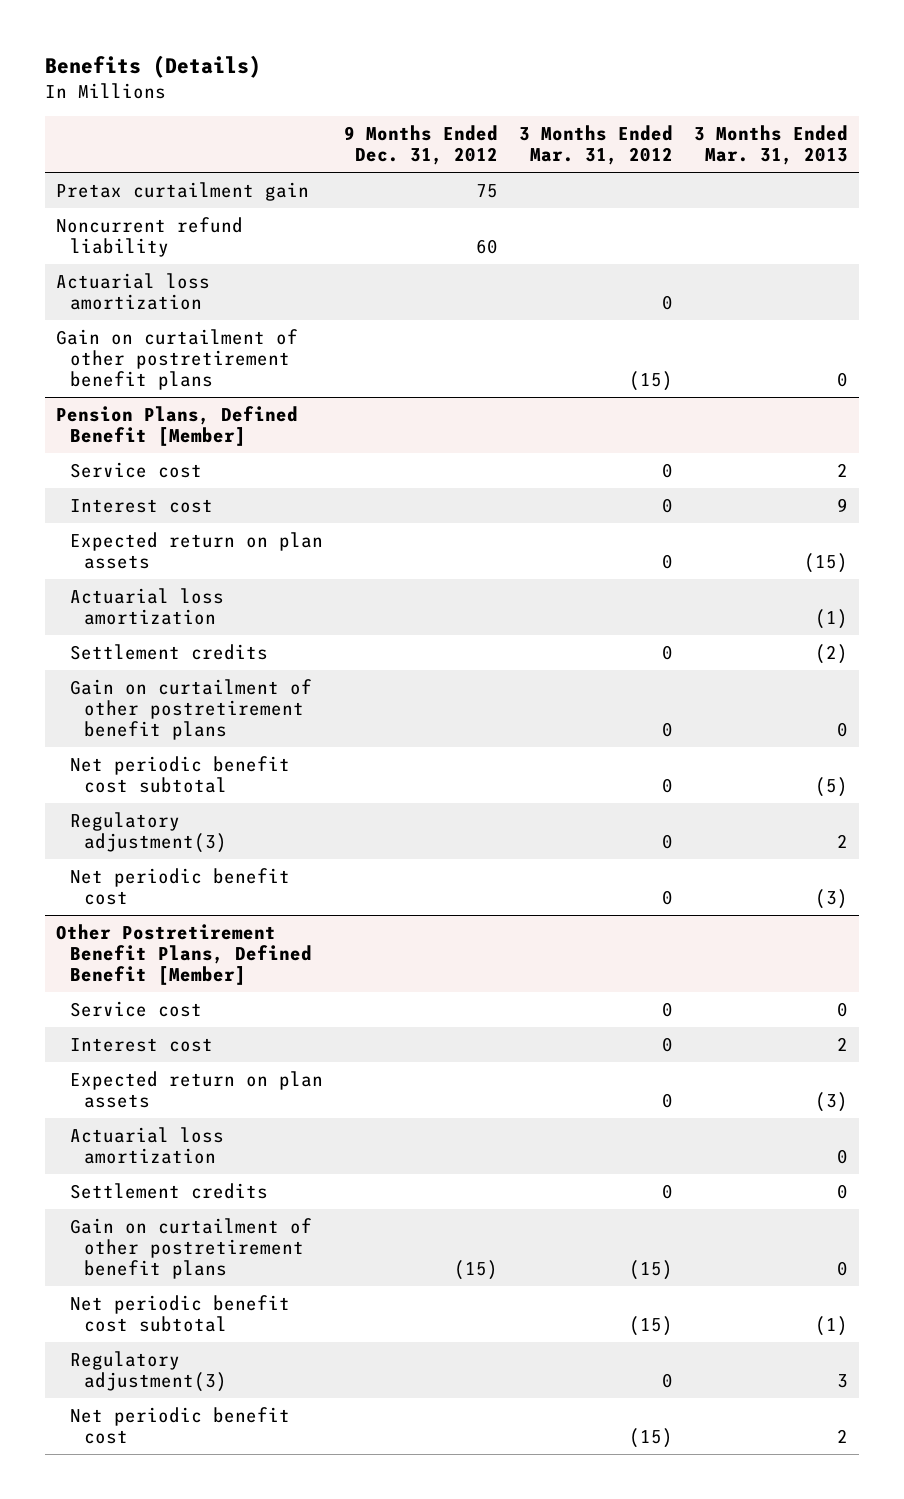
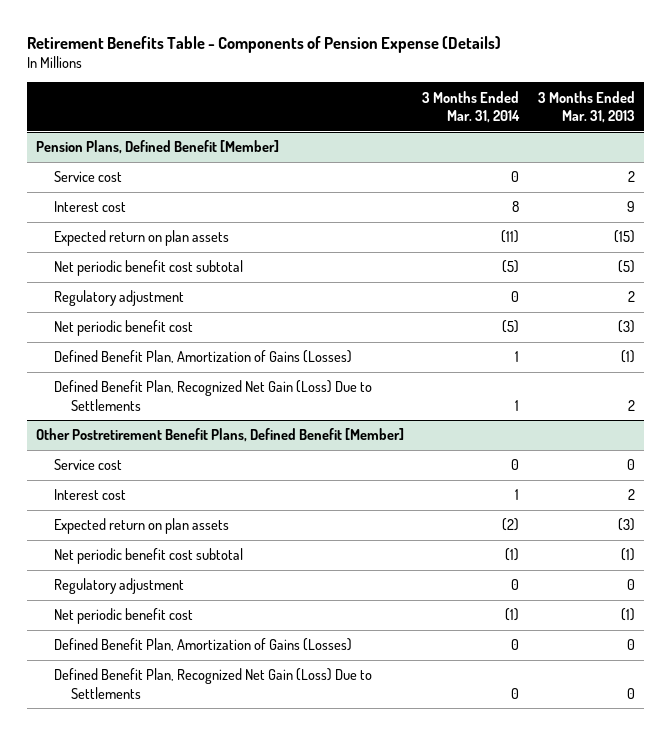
- Benefits (Details)
+ Retirement Benefits Table - Components of Pension Expense (Details)
- | 9 Months Ended Dec. 31, 2012 | 3 Months Ended Mar. 31, 2012 | 3 Months Ended Mar. 31, 2013
+ | 3 Months Ended Mar. 31, 2014 | 3 Months Ended Mar. 31, 2013
- Pretax curtailment gain | 75 | |
- Noncurrent refund liability | 60 | |
- Actuarial loss amortization | | 0 |
- Gain on curtailment of other postretirement benefit plans | | (15) | 0
@ Pension Plans, Defined Benefit [Member]
- Actuarial loss amortization | | | (1)
- Settlement credits | | 0 | (2)
- Gain on curtailment of other postretirement benefit plans | | 0 | 0
- Regulatory adjustment(3) | | 0 | 2
+ Regulatory adjustment | 0 | 2
+ Defined Benefit Plan, Amortization of Gains (Losses) | 1 | (1)
+ Defined Benefit Plan, Recognized Net Gain (Loss) Due to Settlements | 1 | 2
@ Other Postretirement Benefit Plans, Defined Benefit [Member]
- Actuarial loss amortization | | | 0
- Settlement credits | | 0 | 0
- Gain on curtailment of other postretirement benefit plans | (15) | (15) | 0
- Regulatory adjustment(3) | | 0 | 3
- Net periodic benefit cost | | (15) | 2
+ Regulatory adjustment | 0 | 0
+ Net periodic benefit cost | (1) | (1)
+ Defined Benefit Plan, Amortization of Gains (Losses) | 0 | 0
+ Defined Benefit Plan, Recognized Net Gain (Loss) Due to Settlements | 0 | 0

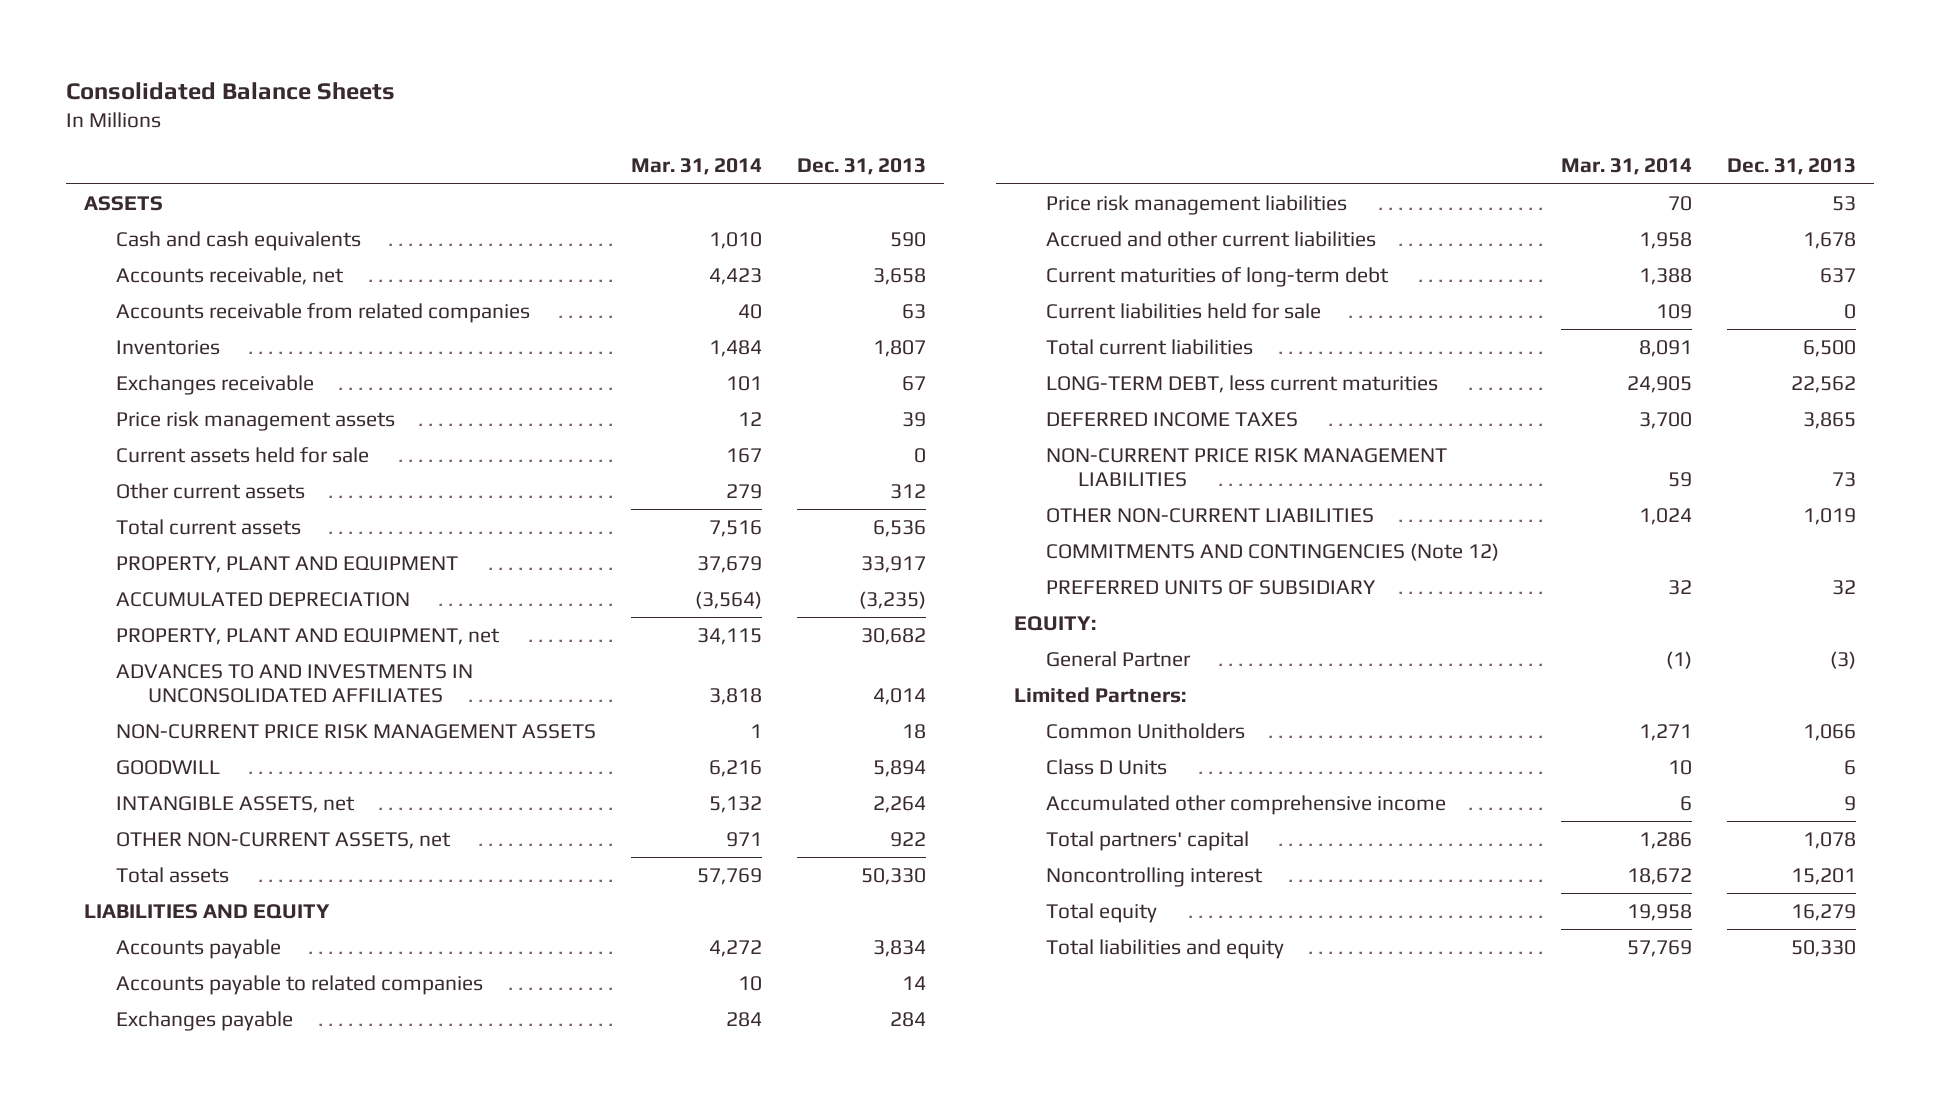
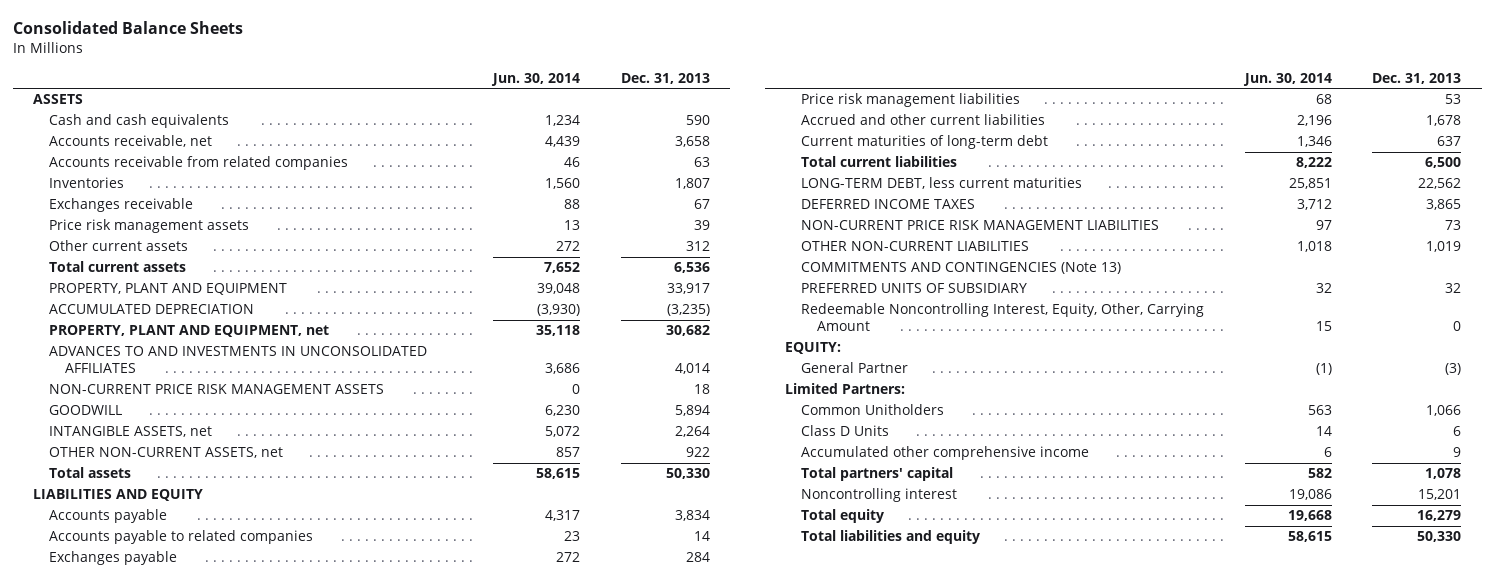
- | Mar. 31, 2014 | Dec. 31, 2013
+ | Jun. 30, 2014 | Dec. 31, 2013
- Current assets held for sale | 167 | 0
- Current liabilities held for sale | 109 | 0
- COMMITMENTS AND CONTINGENCIES (Note 12)
+ COMMITMENTS AND CONTINGENCIES (Note 13)
+ Redeemable Noncontrolling Interest, Equity, Other, Carrying Amount | 15 | 0

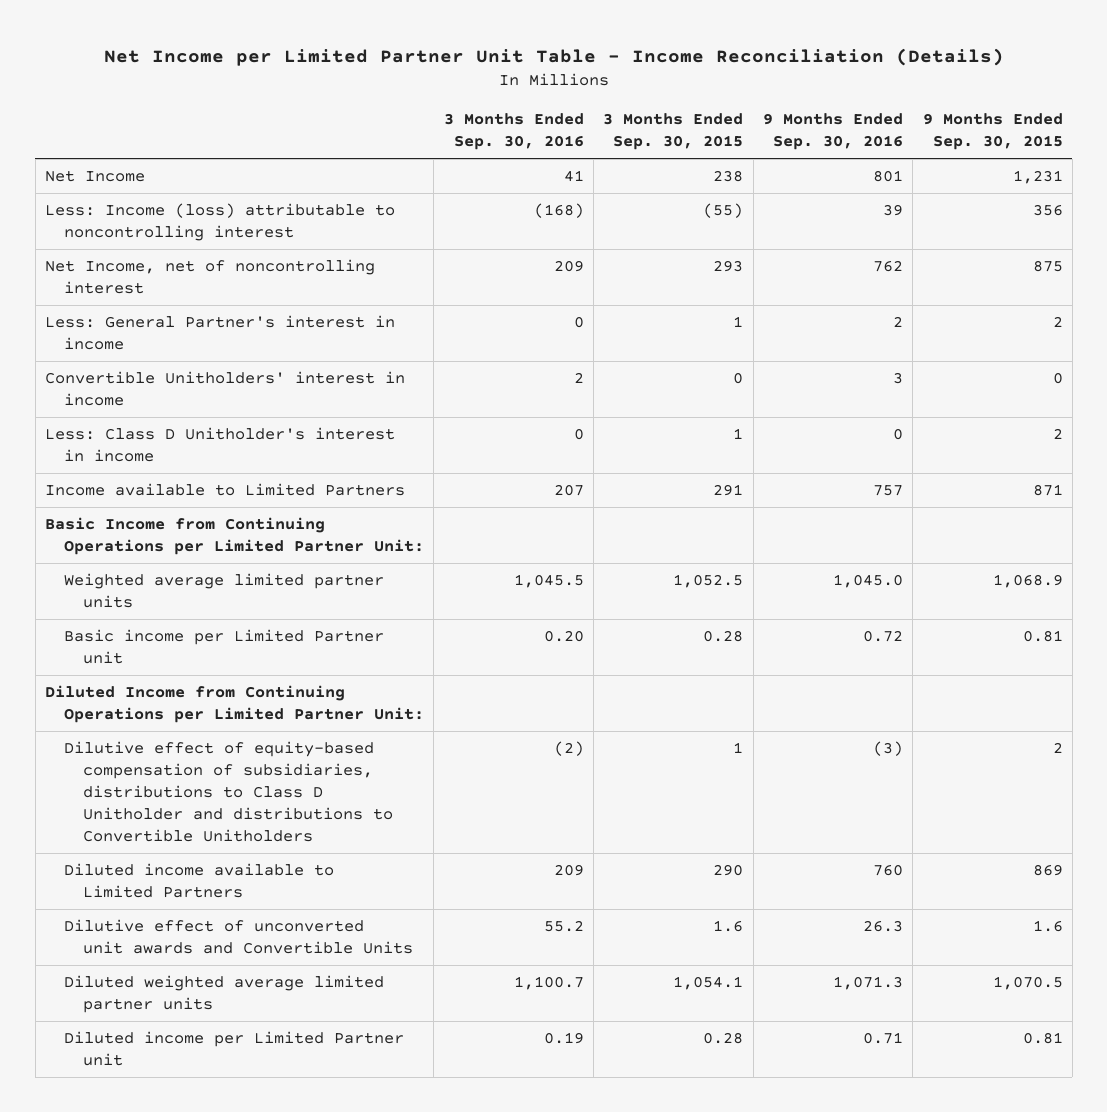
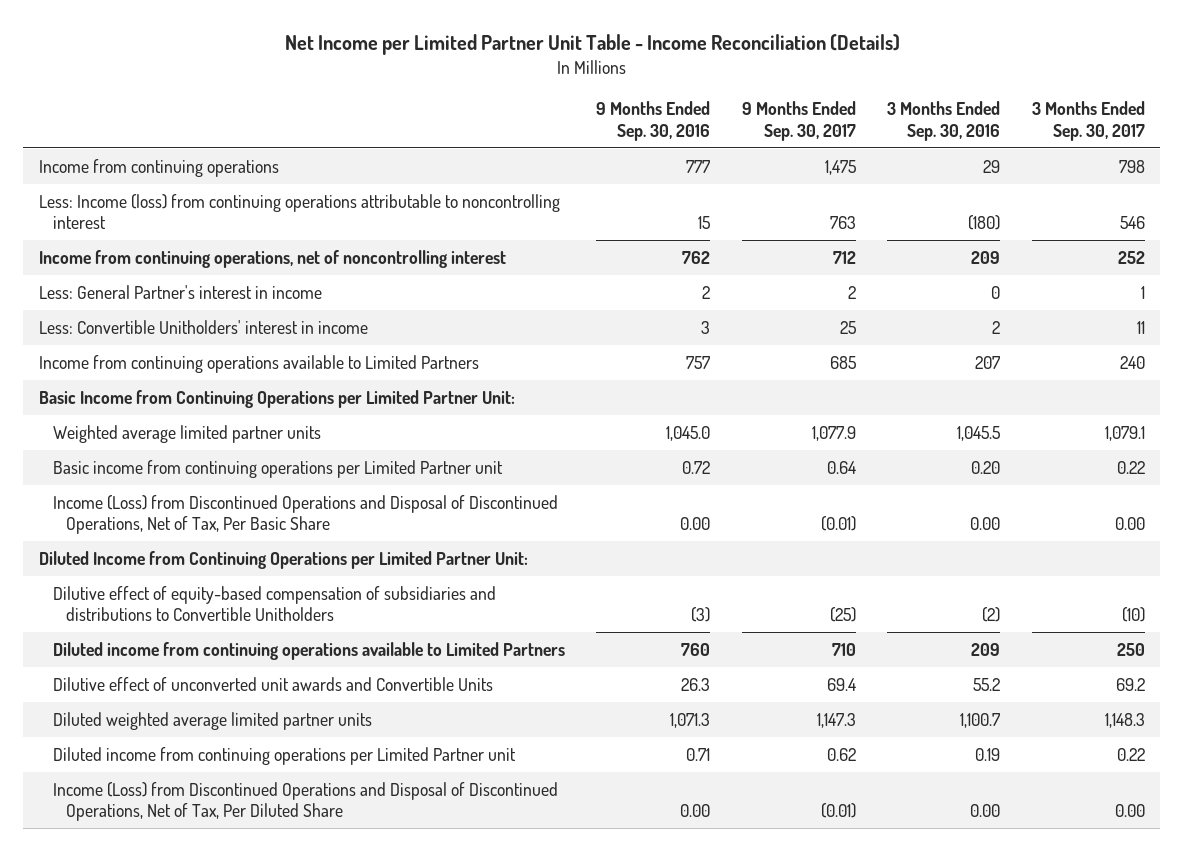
- | 3 Months Ended Sep. 30, 2016 | 3 Months Ended Sep. 30, 2015 | 9 Months Ended Sep. 30, 2016 | 9 Months Ended Sep. 30, 2015
+ | 9 Months Ended Sep. 30, 2016 | 9 Months Ended Sep. 30, 2017 | 3 Months Ended Sep. 30, 2016 | 3 Months Ended Sep. 30, 2017
- Net Income | 41 | 238 | 801 | 1,231
- Less: Income (loss) attributable to noncontrolling interest | (168) | (55) | 39 | 356
- Net Income, net of noncontrolling interest | 209 | 293 | 762 | 875
+ Income from continuing operations | 777 | 1,475 | 29 | 798
+ Less: Income (loss) from continuing operations attributable to noncontrolling interest | 15 | 763 | (180) | 546
+ Income from continuing operations, net of noncontrolling interest | 762 | 712 | 209 | 252
- Convertible Unitholders' interest in income | 2 | 0 | 3 | 0
- Less: Class D Unitholder's interest in income | 0 | 1 | 0 | 2
- Income available to Limited Partners | 207 | 291 | 757 | 871
+ Less: Convertible Unitholders' interest in income | 3 | 25 | 2 | 11
+ Income from continuing operations available to Limited Partners | 757 | 685 | 207 | 240
- Basic income per Limited Partner unit | 0.20 | 0.28 | 0.72 | 0.81
+ Basic income from continuing operations per Limited Partner unit | 0.72 | 0.64 | 0.20 | 0.22
+ Income (Loss) from Discontinued Operations and Disposal of Discontinued Operations, Net of Tax, Per Basic Share | 0.00 | (0.01) | 0.00 | 0.00
- Dilutive effect of equity-based compensation of subsidiaries, distributions to Class D Unitholder and distributions to Convertible Unitholders | (2) | 1 | (3) | 2
- Diluted income available to Limited Partners | 209 | 290 | 760 | 869
+ Dilutive effect of equity-based compensation of subsidiaries and distributions to Convertible Unitholders | (3) | (25) | (2) | (10)
+ Diluted income from continuing operations available to Limited Partners | 760 | 710 | 209 | 250
- Diluted income per Limited Partner unit | 0.19 | 0.28 | 0.71 | 0.81
+ Diluted income from continuing operations per Limited Partner unit | 0.71 | 0.62 | 0.19 | 0.22
+ Income (Loss) from Discontinued Operations and Disposal of Discontinued Operations, Net of Tax, Per Diluted Share | 0.00 | (0.01) | 0.00 | 0.00

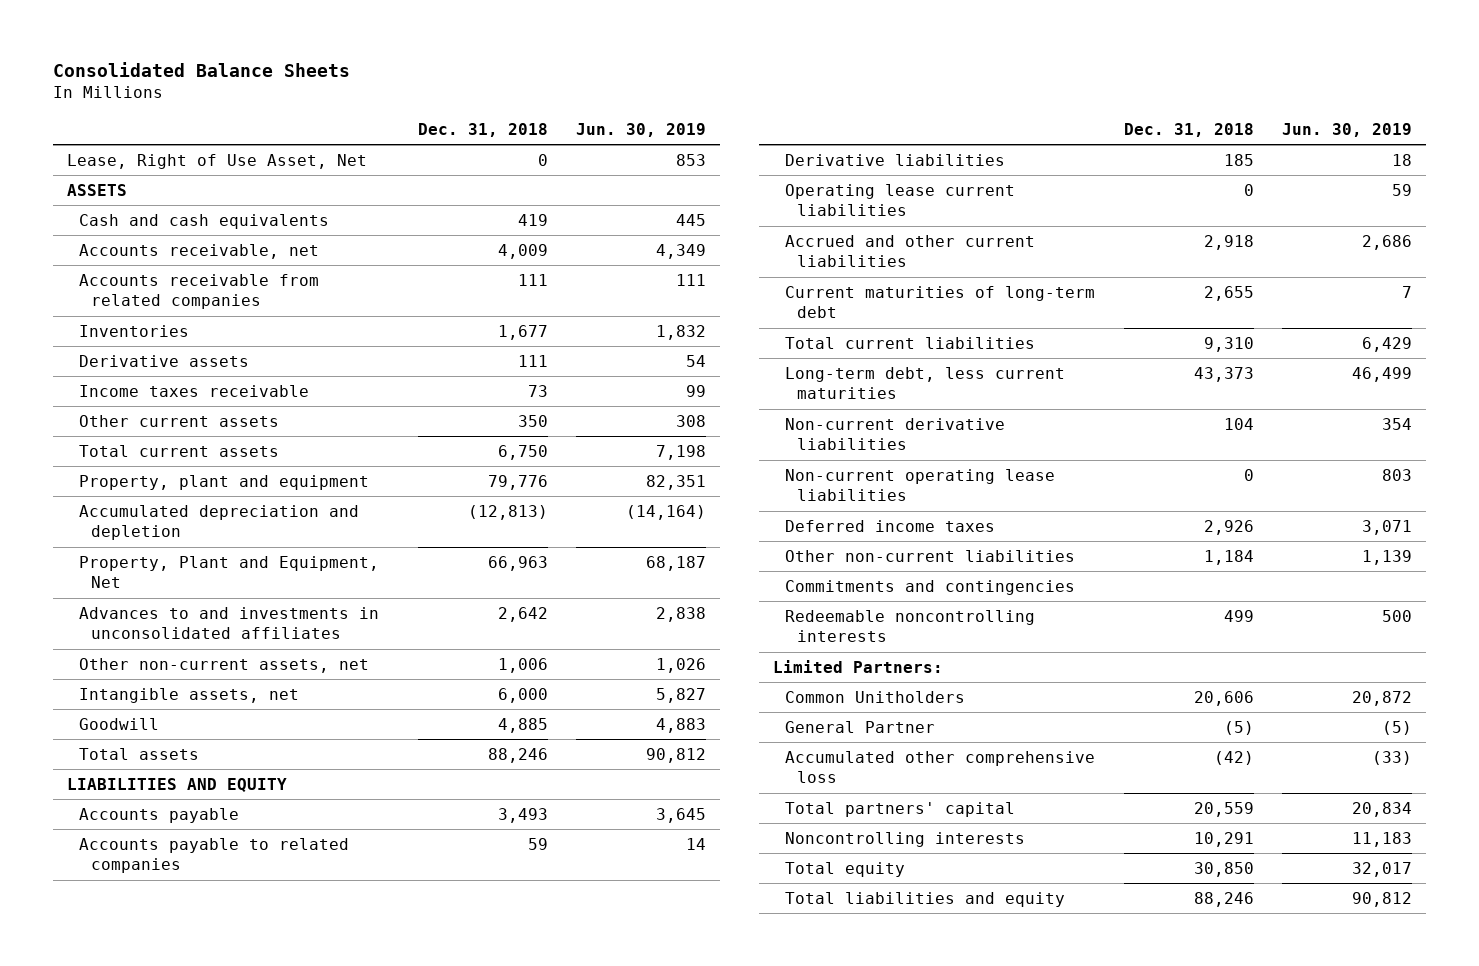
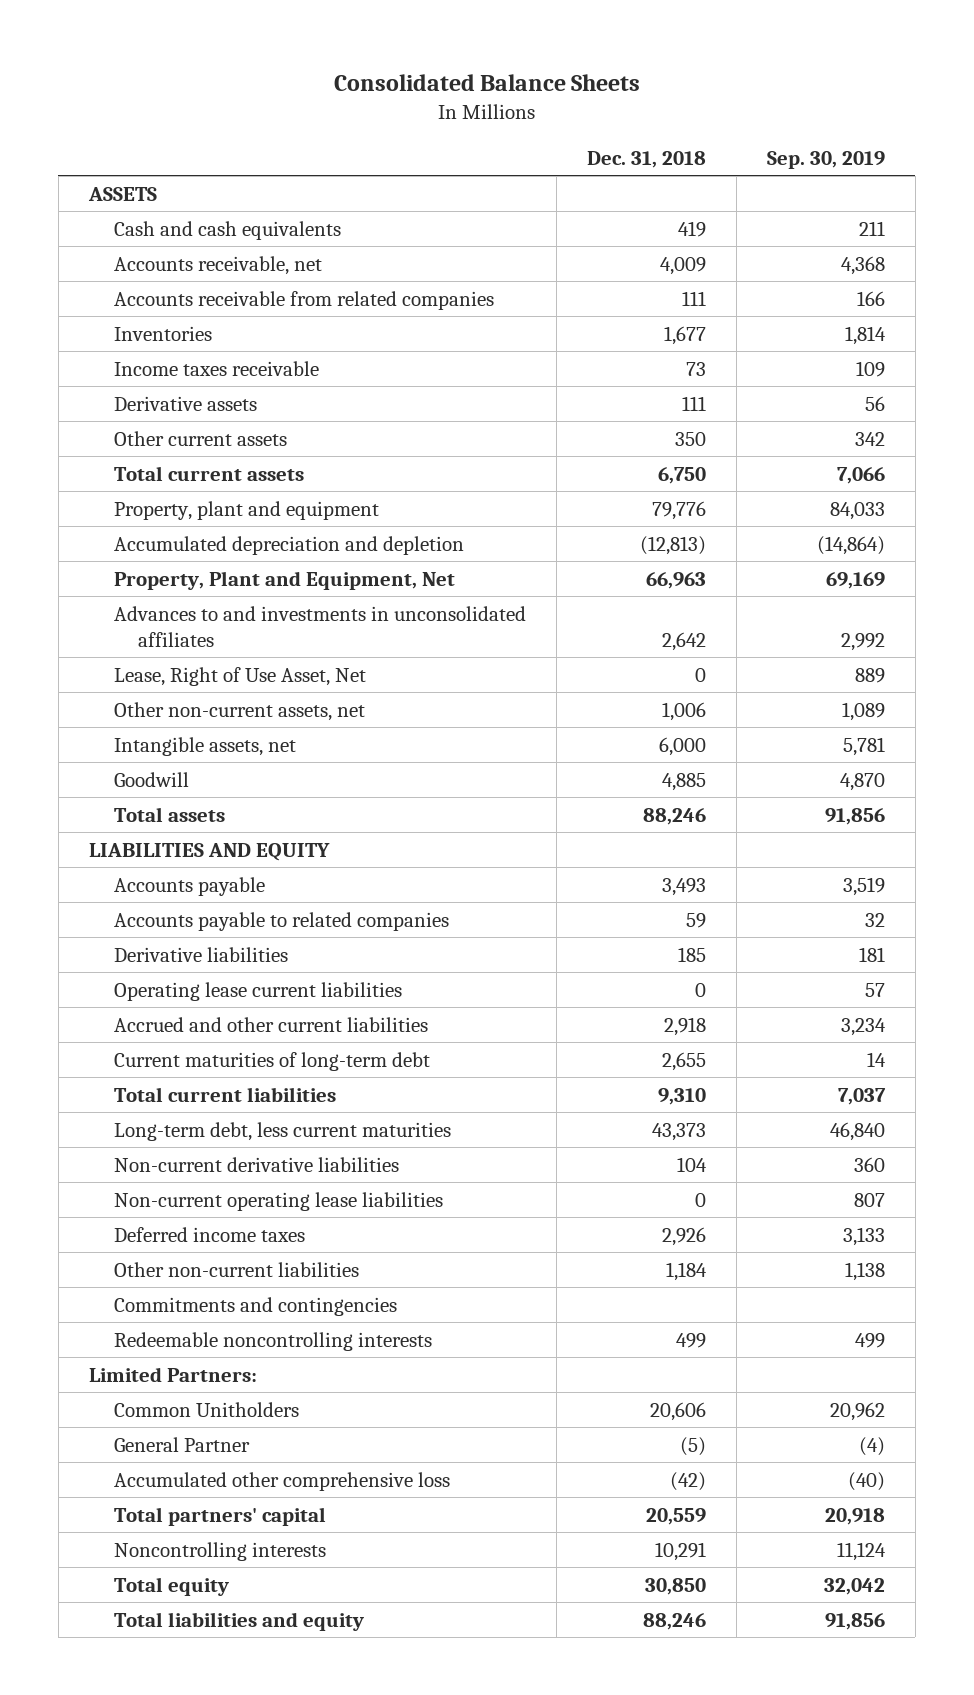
- | Dec. 31, 2018 | Jun. 30, 2019
+ | Dec. 31, 2018 | Sep. 30, 2019
moved down: Derivative assets | 111 | 56
moved down: Lease, Right of Use Asset, Net | 0 | 889

